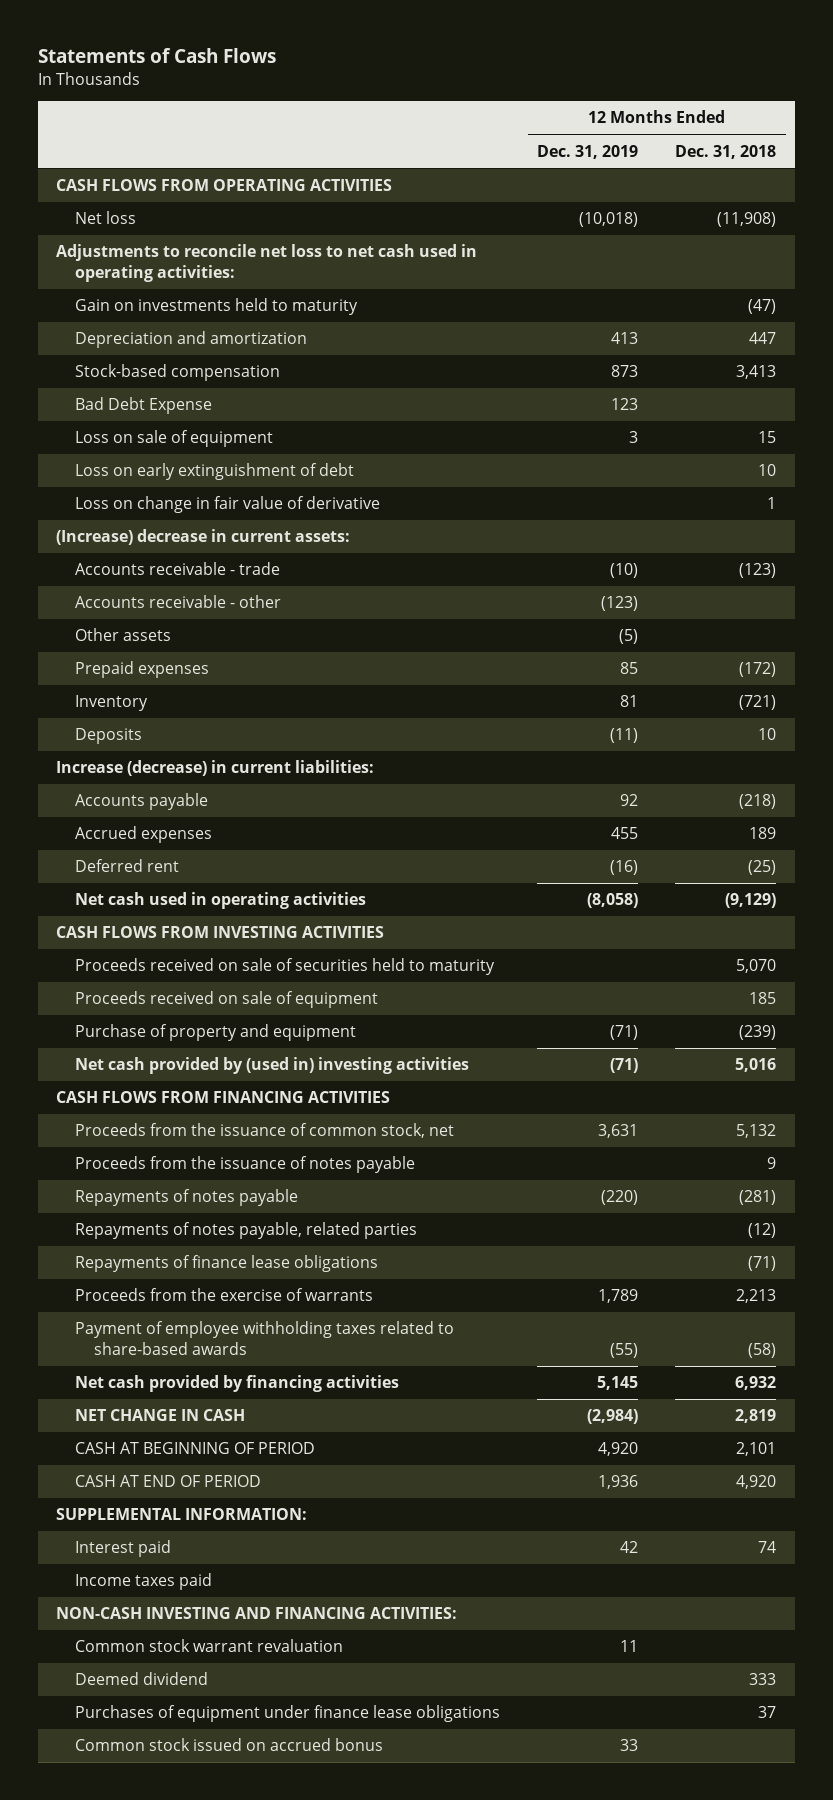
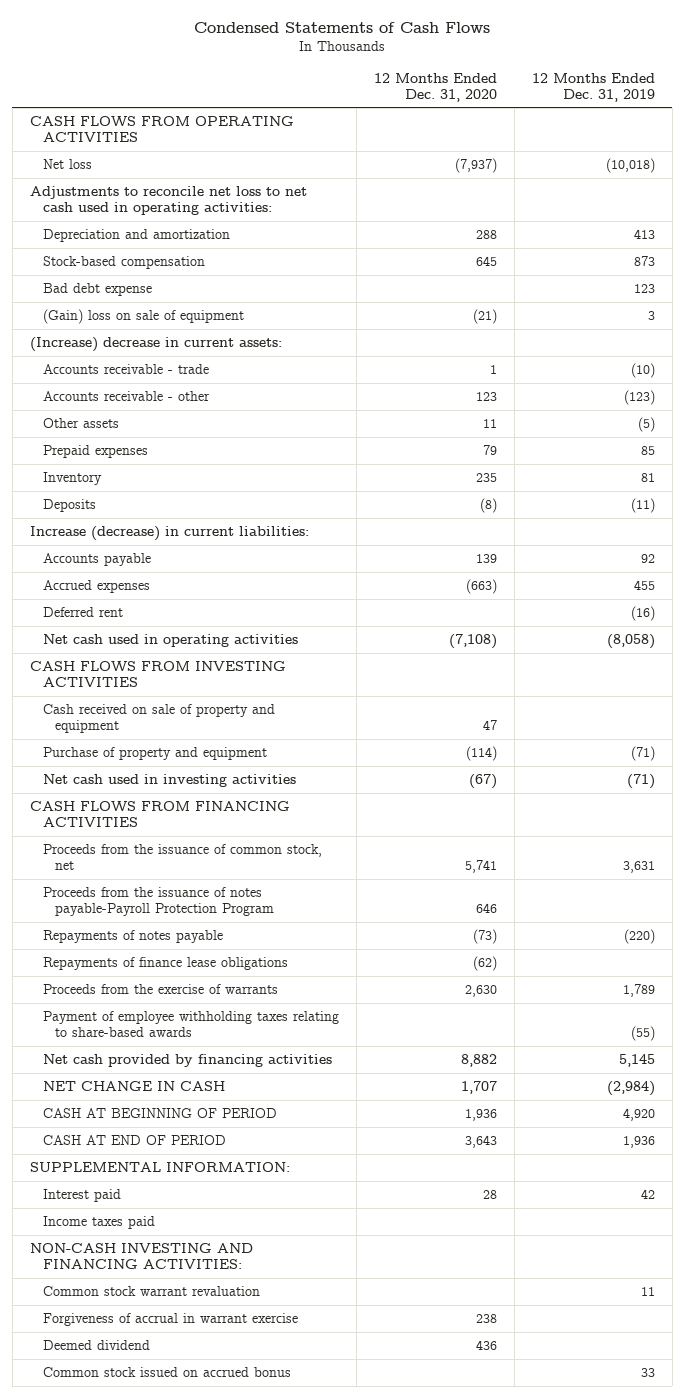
- Statements of Cash Flows
+ Condensed Statements of Cash Flows
- | 12 Months Ended Dec. 31, 2019 | 12 Months Ended Dec. 31, 2018
+ | 12 Months Ended Dec. 31, 2020 | 12 Months Ended Dec. 31, 2019
- Gain on investments held to maturity | | (47)
- Bad Debt Expense | 123 |
- Loss on sale of equipment | 3 | 15
- Loss on early extinguishment of debt | | 10
- Loss on change in fair value of derivative | | 1
+ Bad debt expense | | 123
+ (Gain) loss on sale of equipment | (21) | 3
- Proceeds received on sale of securities held to maturity | | 5,070
- Proceeds received on sale of equipment | | 185
+ Cash received on sale of property and equipment | 47 |
- Net cash provided by (used in) investing activities | (71) | 5,016
+ Net cash used in investing activities | (67) | (71)
- Proceeds from the issuance of notes payable | | 9
+ Proceeds from the issuance of notes payable-Payroll Protection Program | 646 |
- Repayments of notes payable, related parties | | (12)
- Payment of employee withholding taxes related to share-based awards | (55) | (58)
+ Payment of employee withholding taxes relating to share-based awards | | (55)
+ Forgiveness of accrual in warrant exercise | 238 |
- Purchases of equipment under finance lease obligations | | 37

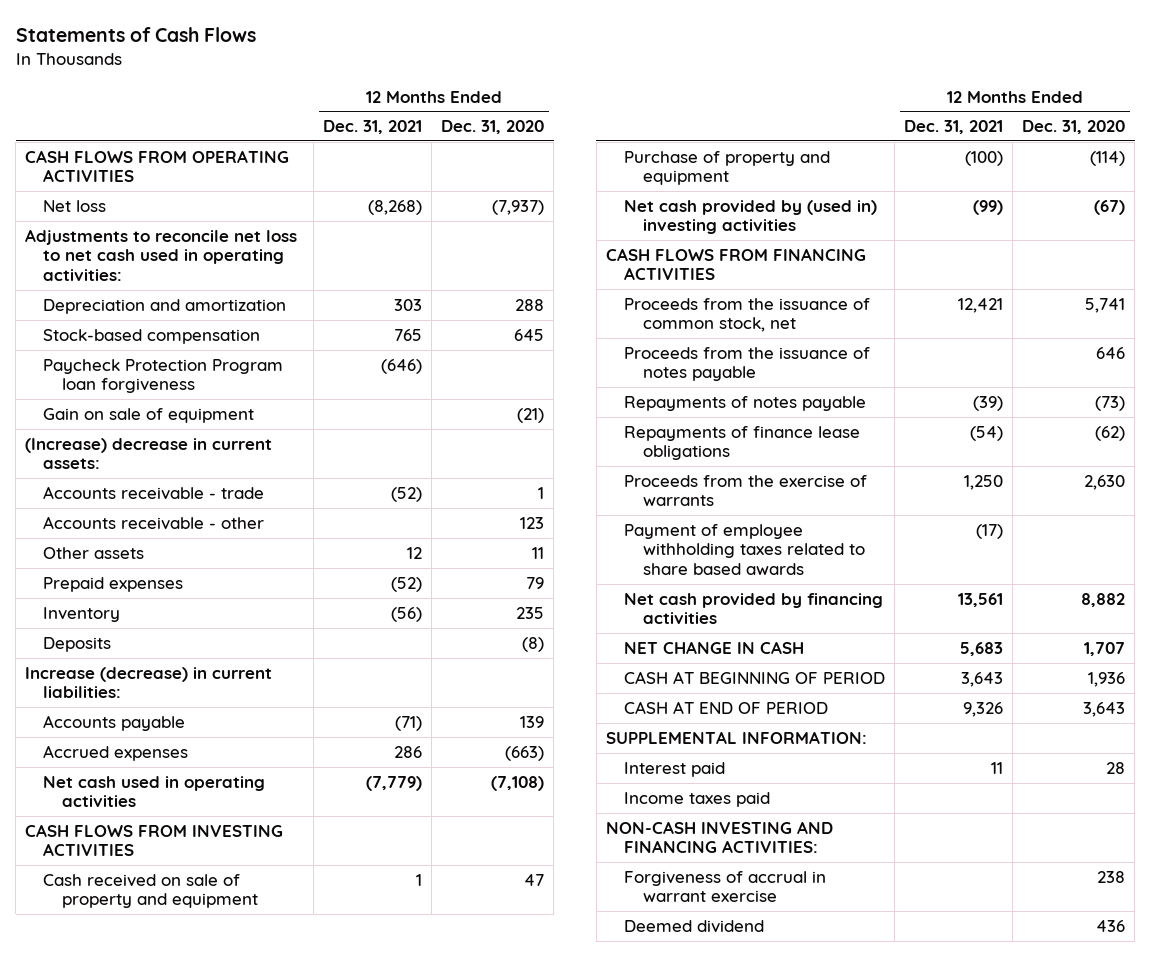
- Condensed Statements of Cash Flows
+ Statements of Cash Flows
- | 12 Months Ended Dec. 31, 2020 | 12 Months Ended Dec. 31, 2019
+ | 12 Months Ended Dec. 31, 2021 | 12 Months Ended Dec. 31, 2020
- Bad debt expense | | 123
- (Gain) loss on sale of equipment | (21) | 3
+ Paycheck Protection Program loan forgiveness | (646) |
+ Gain on sale of equipment | | (21)
- Deferred rent | | (16)
- Net cash used in investing activities | (67) | (71)
+ Net cash provided by (used in) investing activities | (99) | (67)
- Proceeds from the issuance of notes payable-Payroll Protection Program | 646 |
+ Proceeds from the issuance of notes payable | | 646
- Payment of employee withholding taxes relating to share-based awards | | (55)
+ Payment of employee withholding taxes related to share based awards | (17) |
- Common stock warrant revaluation | | 11
- Common stock issued on accrued bonus | | 33

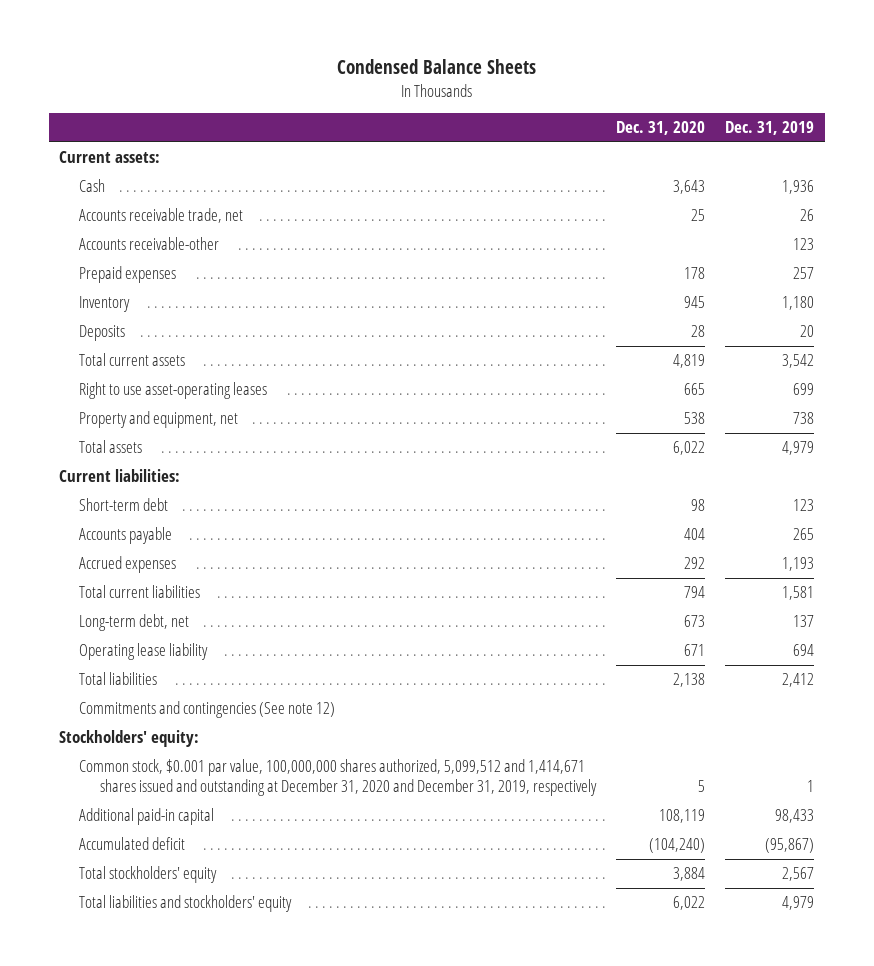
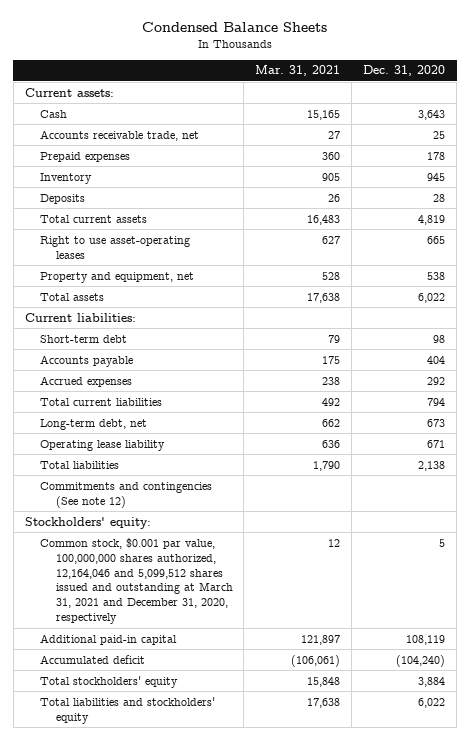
- | Dec. 31, 2020 | Dec. 31, 2019
+ | Mar. 31, 2021 | Dec. 31, 2020
- Accounts receivable-other | | 123
- Common stock, $0.001 par value, 100,000,000 shares authorized, 5,099,512 and 1,414,671 shares issued and outstanding at December 31, 2020 and December 31, 2019, respectively | 5 | 1
+ Common stock, $0.001 par value, 100,000,000 shares authorized, 12,164,046 and 5,099,512 shares issued and outstanding at March 31, 2021 and December 31, 2020, respectively | 12 | 5

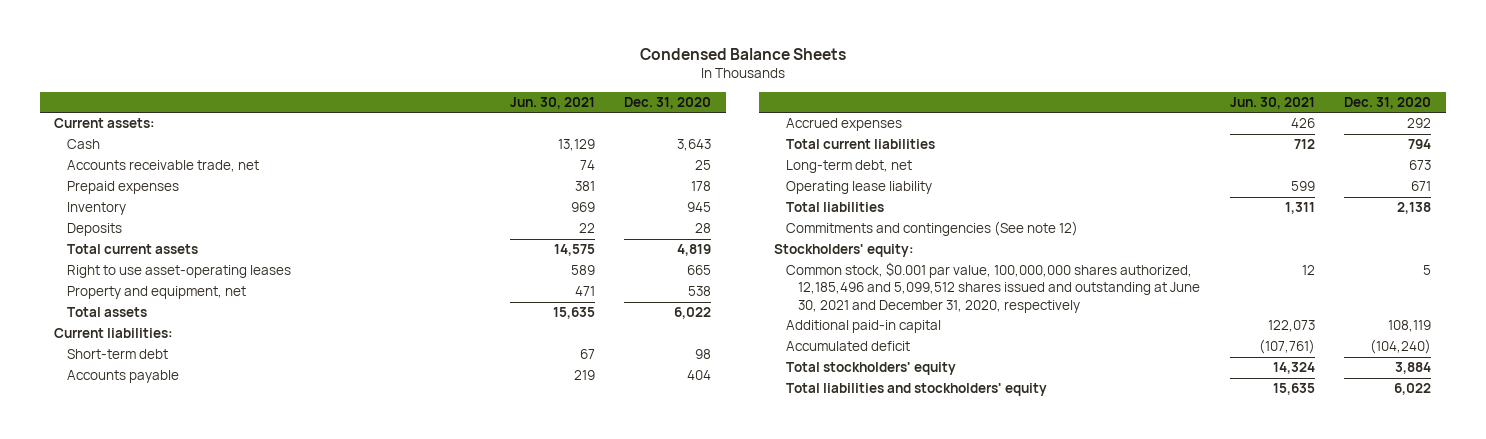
- | Mar. 31, 2021 | Dec. 31, 2020
+ | Jun. 30, 2021 | Dec. 31, 2020
- Common stock, $0.001 par value, 100,000,000 shares authorized, 12,164,046 and 5,099,512 shares issued and outstanding at March 31, 2021 and December 31, 2020, respectively | 12 | 5
+ Common stock, $0.001 par value, 100,000,000 shares authorized, 12,185,496 and 5,099,512 shares issued and outstanding at June 30, 2021 and December 31, 2020, respectively | 12 | 5

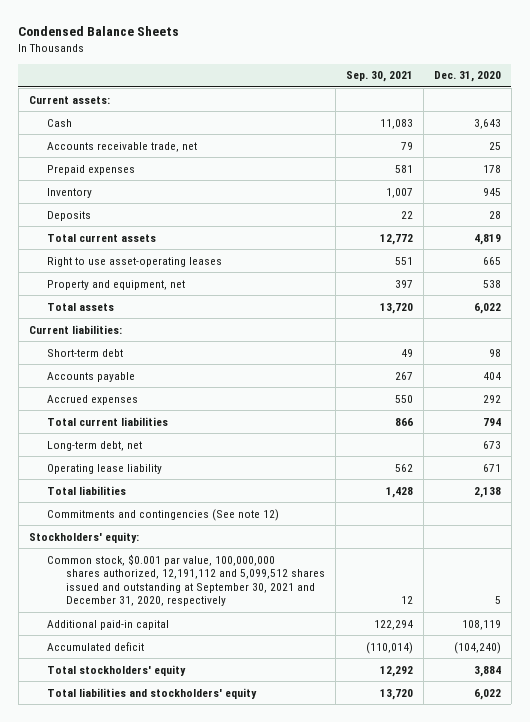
- | Jun. 30, 2021 | Dec. 31, 2020
+ | Sep. 30, 2021 | Dec. 31, 2020
- Common stock, $0.001 par value, 100,000,000 shares authorized, 12,185,496 and 5,099,512 shares issued and outstanding at June 30, 2021 and December 31, 2020, respectively | 12 | 5
+ Common stock, $0.001 par value, 100,000,000 shares authorized, 12,191,112 and 5,099,512 shares issued and outstanding at September 30, 2021 and December 31, 2020, respectively | 12 | 5

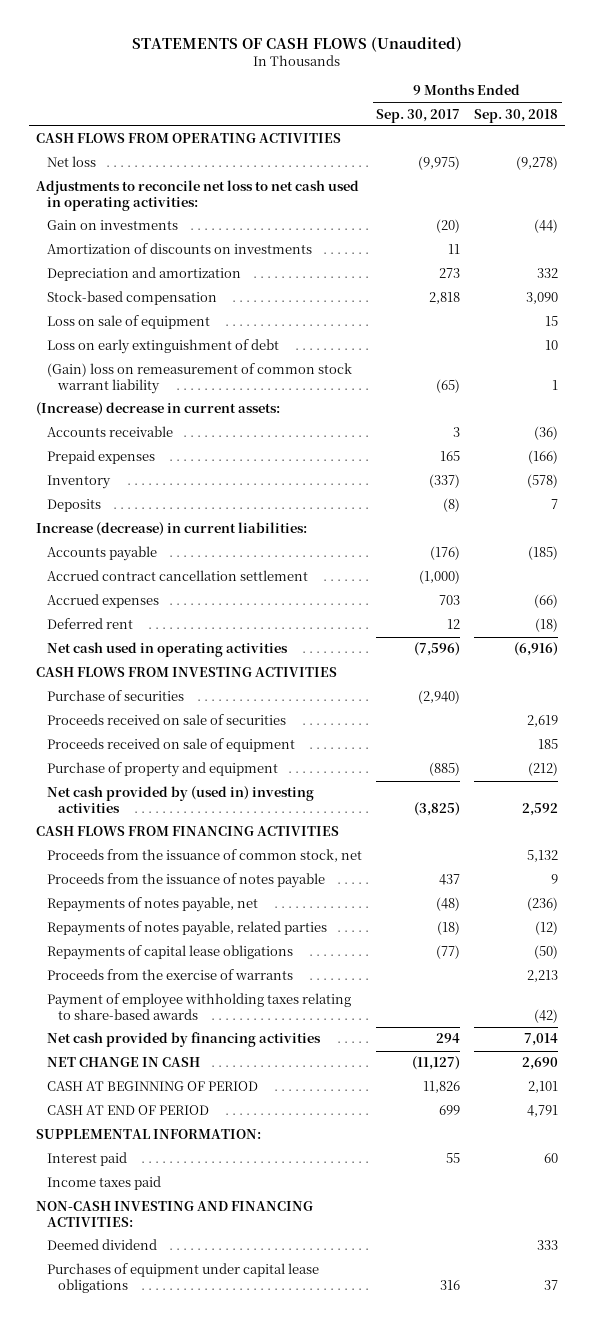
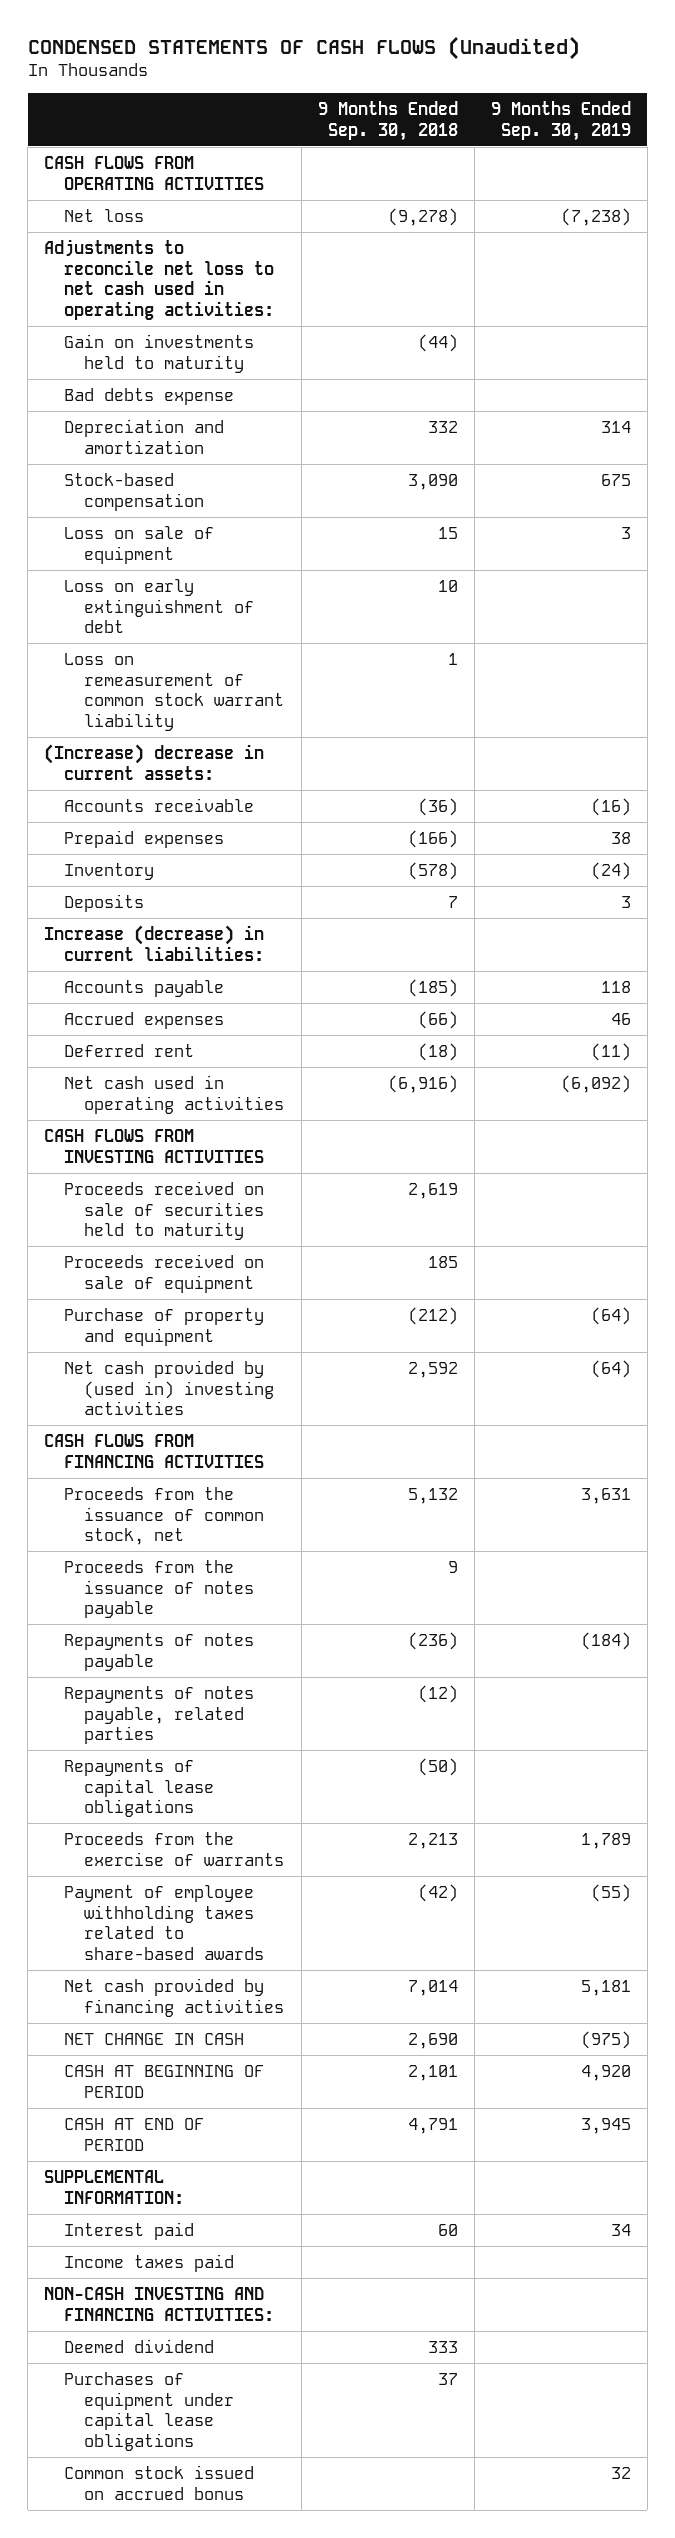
- STATEMENTS OF CASH FLOWS (Unaudited)
+ CONDENSED STATEMENTS OF CASH FLOWS (Unaudited)
- | 9 Months Ended Sep. 30, 2017 | 9 Months Ended Sep. 30, 2018
+ | 9 Months Ended Sep. 30, 2018 | 9 Months Ended Sep. 30, 2019
- Gain on investments | (20) | (44)
- Amortization of discounts on investments | 11 |
+ Gain on investments held to maturity | (44) |
+ Bad debts expense
- (Gain) loss on remeasurement of common stock warrant liability | (65) | 1
+ Loss on remeasurement of common stock warrant liability | 1 |
- Accrued contract cancellation settlement | (1,000) |
- Purchase of securities | (2,940) |
- Proceeds received on sale of securities | | 2,619
+ Proceeds received on sale of securities held to maturity | 2,619 |
- Repayments of notes payable, net | (48) | (236)
+ Repayments of notes payable | (236) | (184)
- Payment of employee withholding taxes relating to share-based awards | | (42)
+ Payment of employee withholding taxes related to share-based awards | (42) | (55)
+ Common stock issued on accrued bonus | | 32

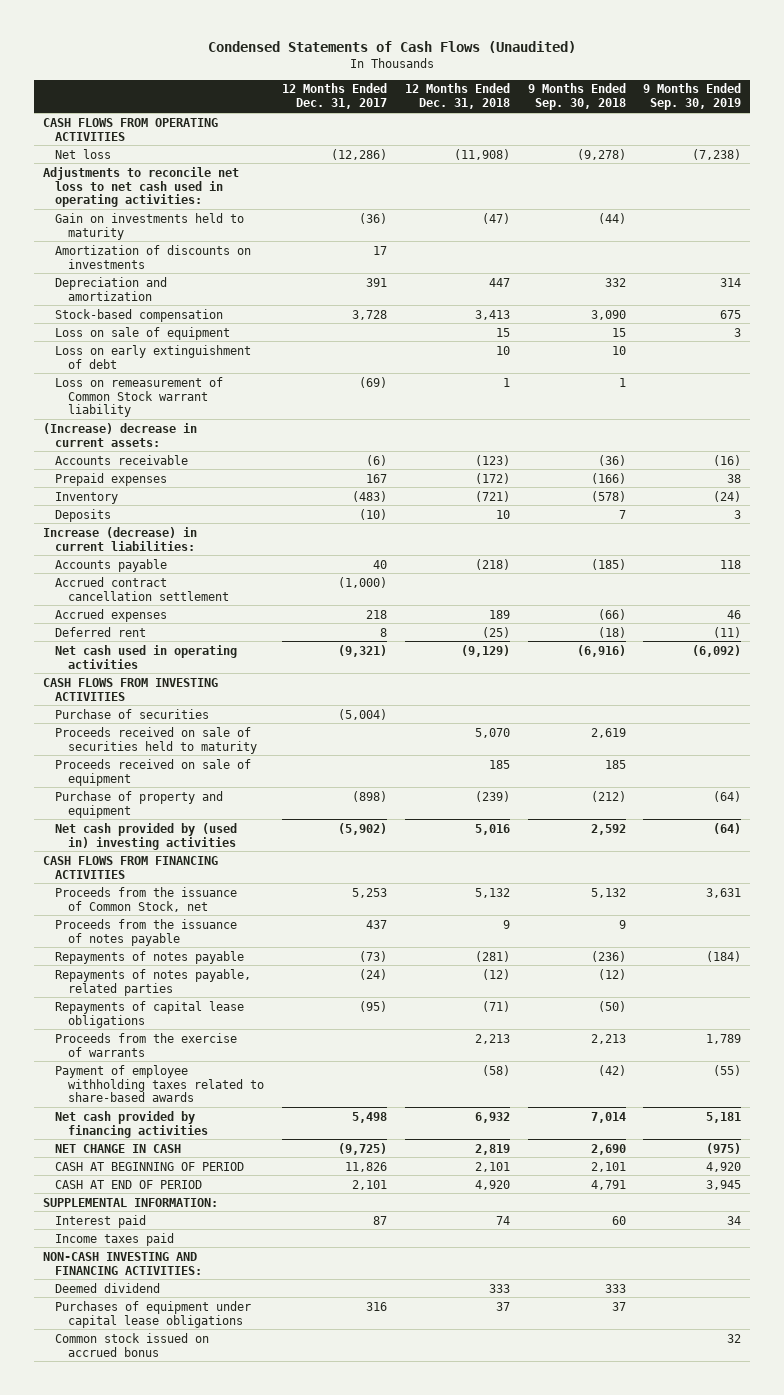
- CONDENSED STATEMENTS OF CASH FLOWS (Unaudited)
+ Condensed Statements of Cash Flows (Unaudited)
- | 9 Months Ended Sep. 30, 2018 | 9 Months Ended Sep. 30, 2019
+ | 12 Months Ended Dec. 31, 2017 | 12 Months Ended Dec. 31, 2018 | 9 Months Ended Sep. 30, 2018 | 9 Months Ended Sep. 30, 2019
- Bad debts expense
+ Amortization of discounts on investments | 17 | | |
- Loss on remeasurement of common stock warrant liability | 1 |
+ Loss on remeasurement of Common Stock warrant liability | (69) | 1 | 1 |
+ Accrued contract cancellation settlement | (1,000) | | |
+ Purchase of securities | (5,004) | | |
- Proceeds from the issuance of common stock, net | 5,132 | 3,631
+ Proceeds from the issuance of Common Stock, net | 5,253 | 5,132 | 5,132 | 3,631

